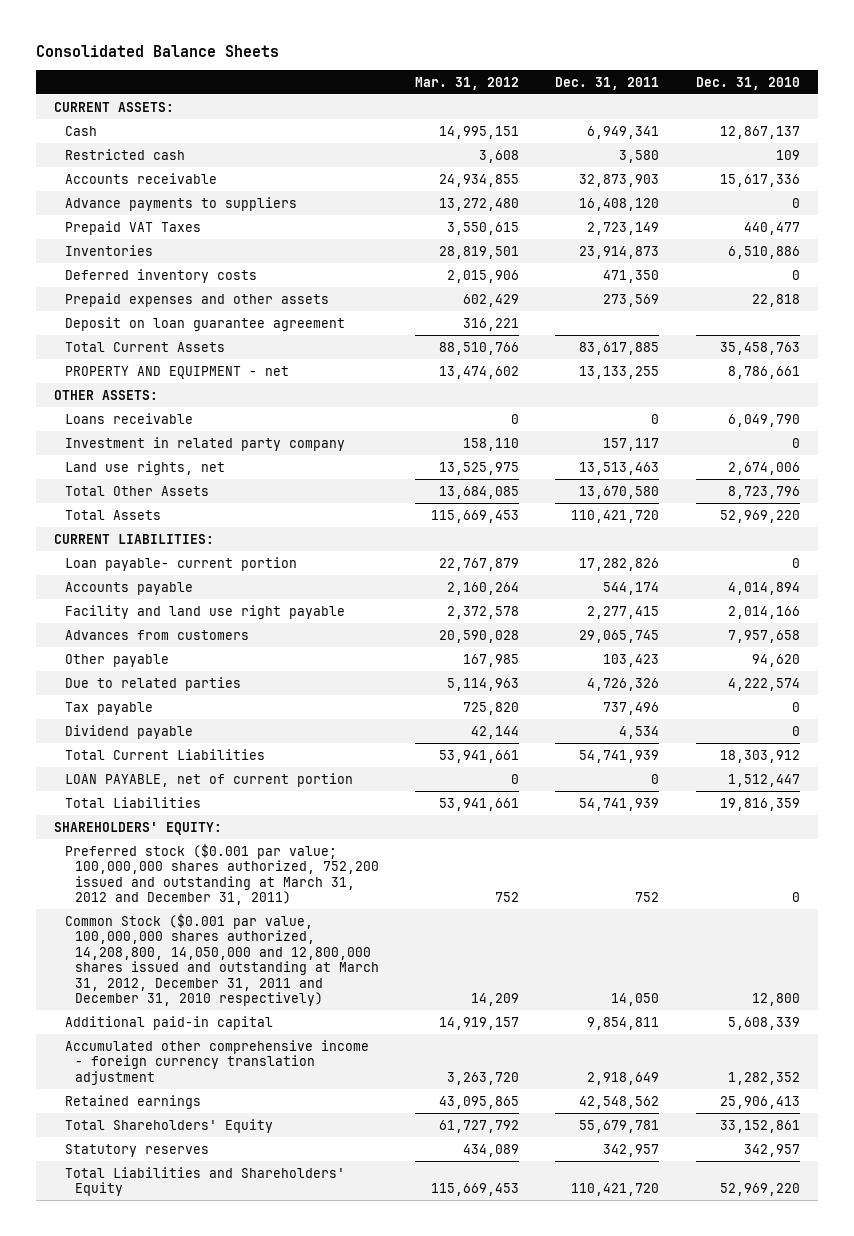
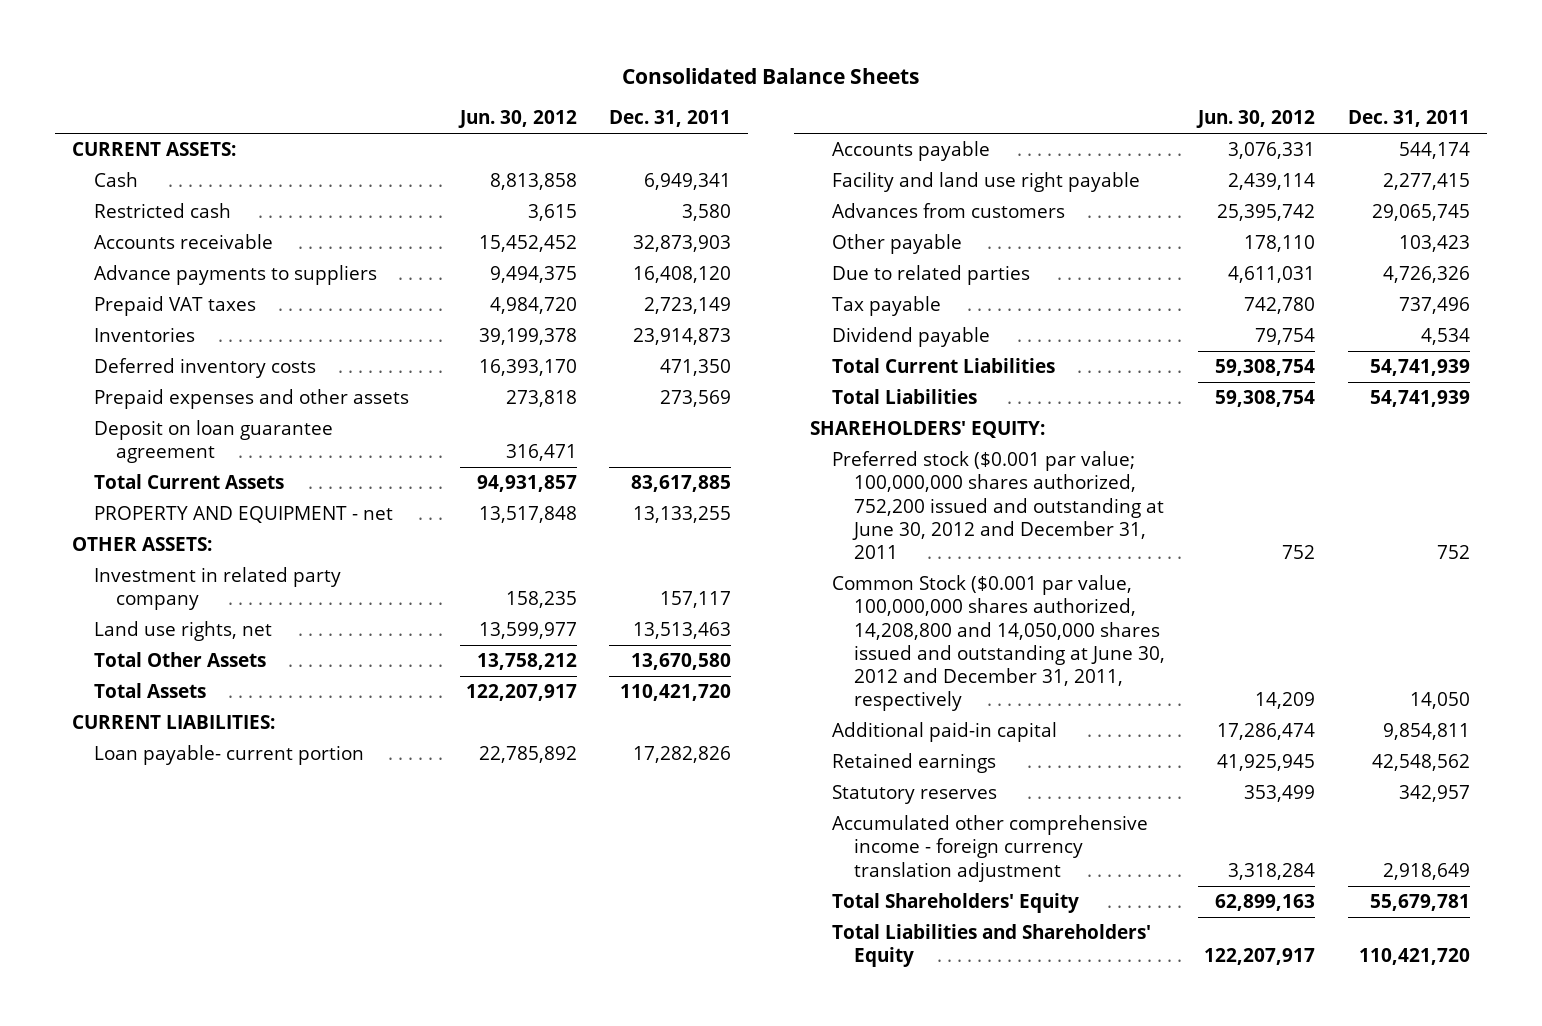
- | Mar. 31, 2012 | Dec. 31, 2011 | Dec. 31, 2010
+ | Jun. 30, 2012 | Dec. 31, 2011
- Prepaid VAT Taxes | 3,550,615 | 2,723,149 | 440,477
+ Prepaid VAT taxes | 4,984,720 | 2,723,149
- Loans receivable | 0 | 0 | 6,049,790
- LOAN PAYABLE, net of current portion | 0 | 0 | 1,512,447
- Preferred stock ($0.001 par value; 100,000,000 shares authorized, 752,200 issued and outstanding at March 31, 2012 and December 31, 2011) | 752 | 752 | 0
- Common Stock ($0.001 par value, 100,000,000 shares authorized, 14,208,800, 14,050,000 and 12,800,000 shares issued and outstanding at March 31, 2012, December 31, 2011 and December 31, 2010 respectively) | 14,209 | 14,050 | 12,800
+ Preferred stock ($0.001 par value; 100,000,000 shares authorized, 752,200 issued and outstanding at June 30, 2012 and December 31, 2011 | 752 | 752
+ Common Stock ($0.001 par value, 100,000,000 shares authorized, 14,208,800 and 14,050,000 shares issued and outstanding at June 30, 2012 and December 31, 2011, respectively | 14,209 | 14,050
moved down: Accumulated other comprehensive income - foreign currency translation adjustment | 3,318,284 | 2,918,649
moved down: Total Shareholders' Equity | 62,899,163 | 55,679,781

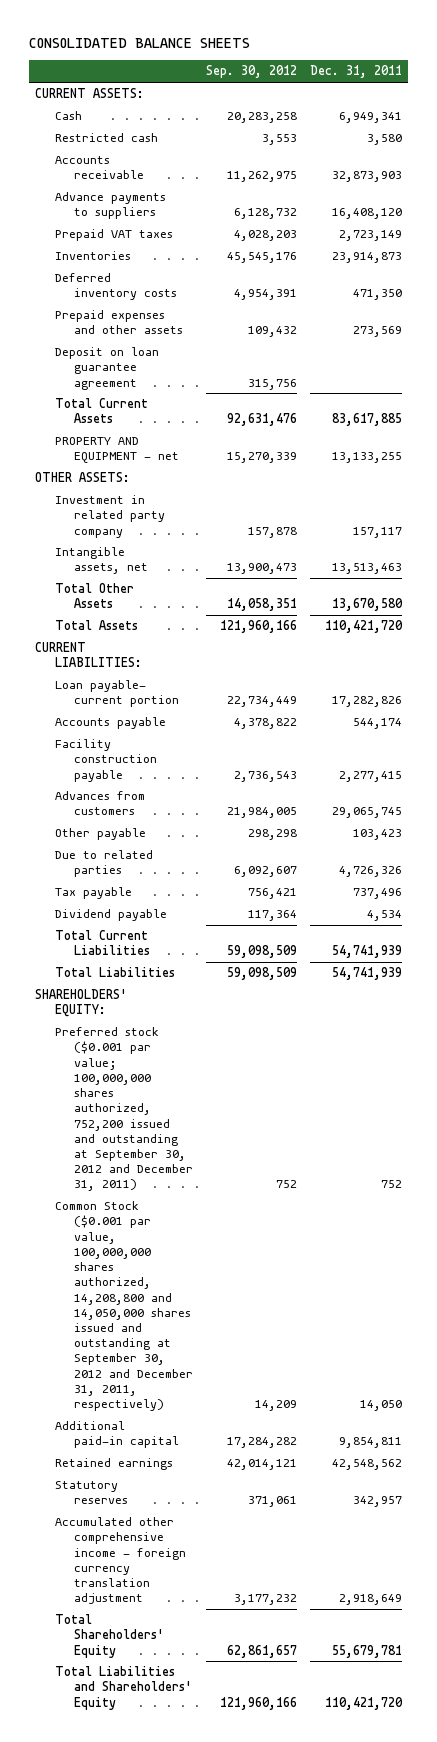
- Consolidated Balance Sheets
+ CONSOLIDATED BALANCE SHEETS
- | Jun. 30, 2012 | Dec. 31, 2011
+ | Sep. 30, 2012 | Dec. 31, 2011
- Land use rights, net | 13,599,977 | 13,513,463
+ Intangible assets, net | 13,900,473 | 13,513,463
- Facility and land use right payable | 2,439,114 | 2,277,415
+ Facility construction payable | 2,736,543 | 2,277,415
- Preferred stock ($0.001 par value; 100,000,000 shares authorized, 752,200 issued and outstanding at June 30, 2012 and December 31, 2011 | 752 | 752
- Common Stock ($0.001 par value, 100,000,000 shares authorized, 14,208,800 and 14,050,000 shares issued and outstanding at June 30, 2012 and December 31, 2011, respectively | 14,209 | 14,050
+ Preferred stock ($0.001 par value; 100,000,000 shares authorized, 752,200 issued and outstanding at September 30, 2012 and December 31, 2011) | 752 | 752
+ Common Stock ($0.001 par value, 100,000,000 shares authorized, 14,208,800 and 14,050,000 shares issued and outstanding at September 30, 2012 and December 31, 2011, respectively) | 14,209 | 14,050

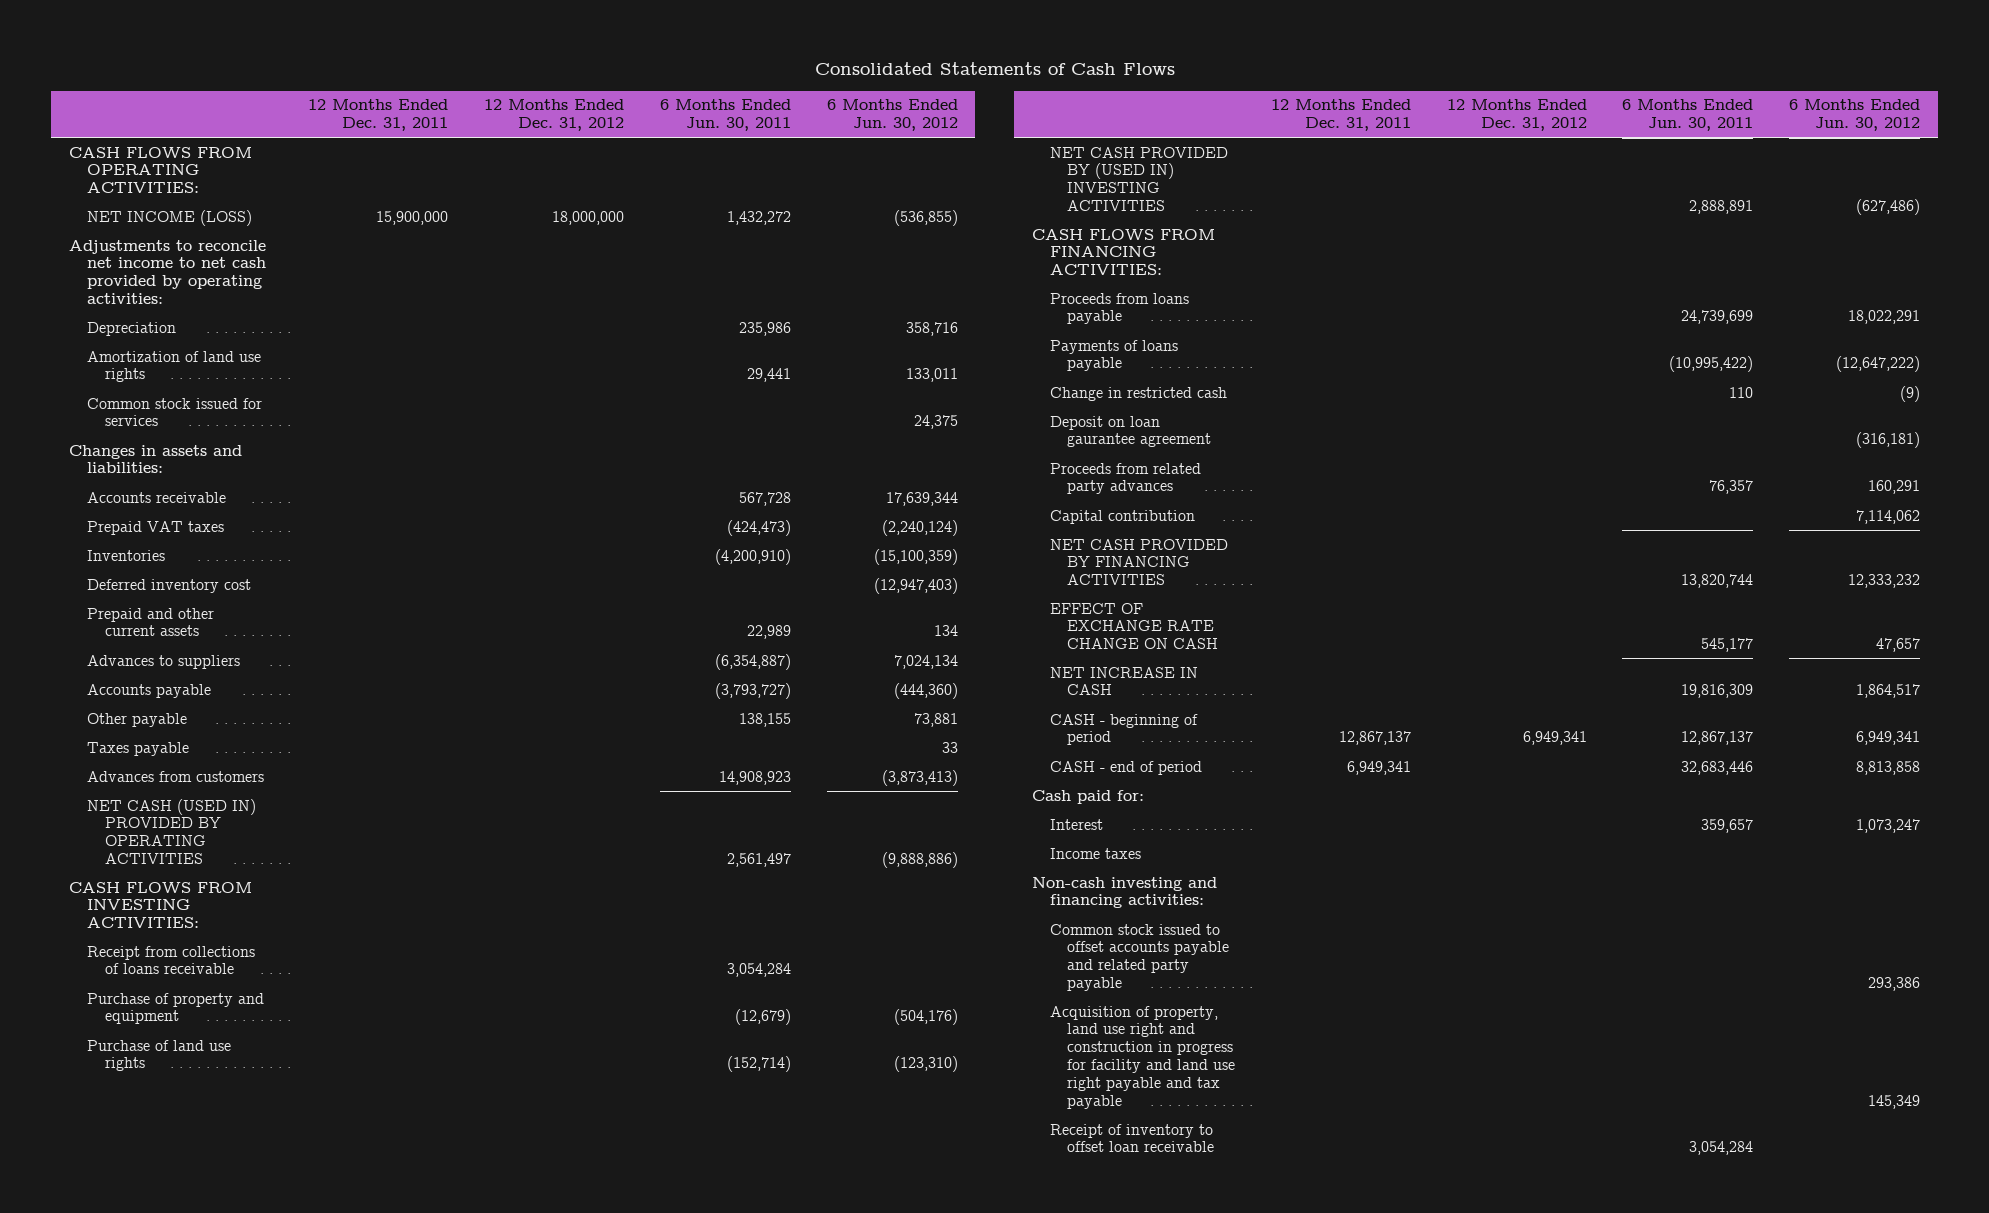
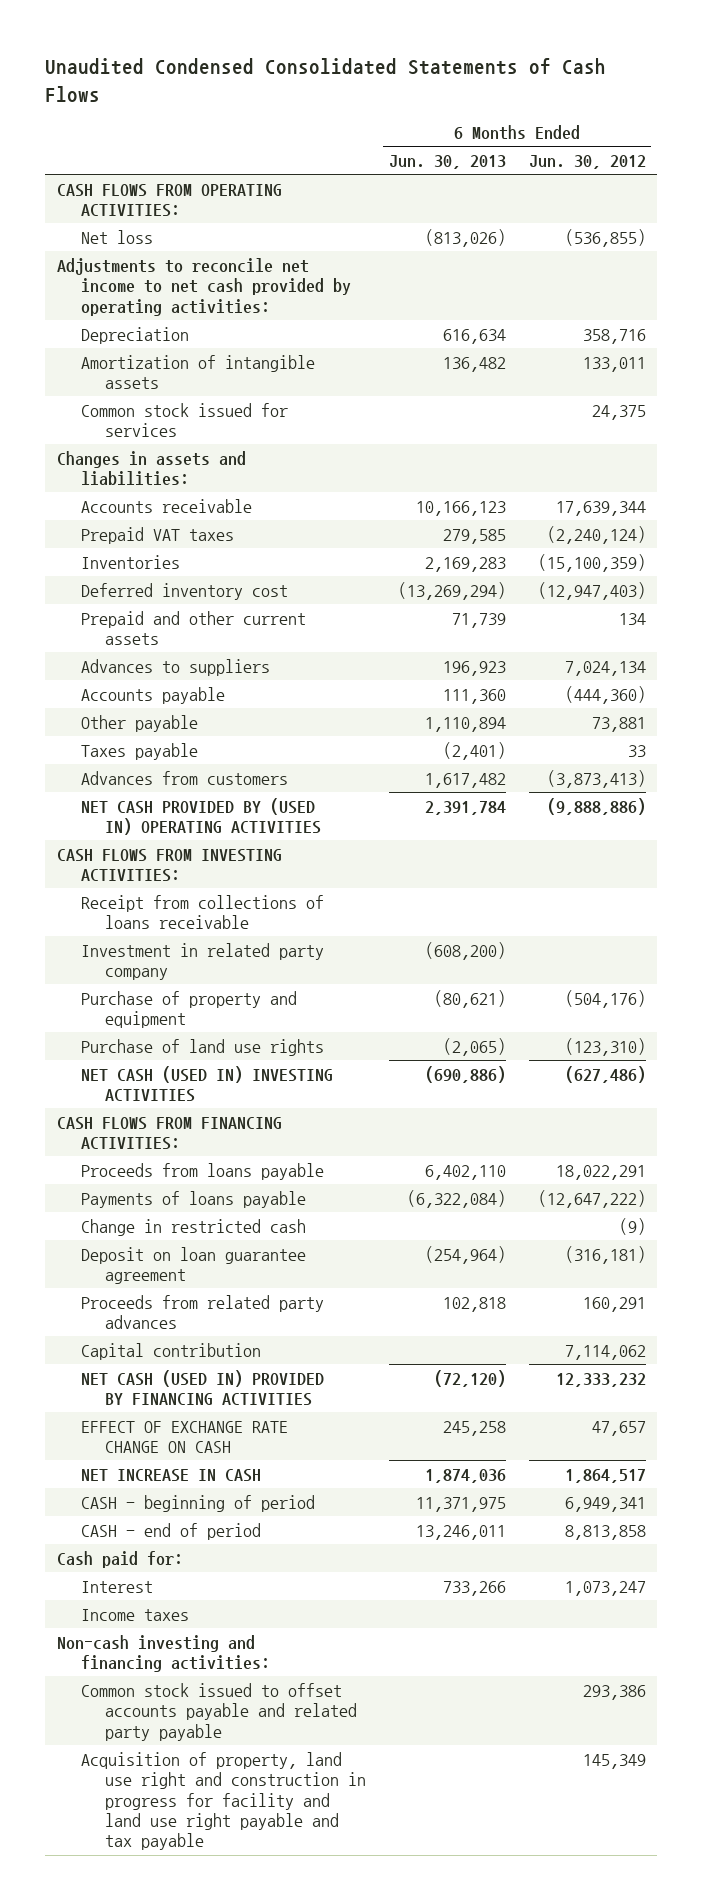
- Consolidated Statements of Cash Flows
+ Unaudited Condensed Consolidated Statements of Cash Flows
- | 12 Months Ended Dec. 31, 2011 | 12 Months Ended Dec. 31, 2012 | 6 Months Ended Jun. 30, 2011 | 6 Months Ended Jun. 30, 2012
+ | 6 Months Ended Jun. 30, 2013 | 6 Months Ended Jun. 30, 2012
- NET INCOME (LOSS) | 15,900,000 | 18,000,000 | 1,432,272 | (536,855)
+ Net loss | (813,026) | (536,855)
- Amortization of land use rights | | | 29,441 | 133,011
+ Amortization of intangible assets | 136,482 | 133,011
- NET CASH (USED IN) PROVIDED BY OPERATING ACTIVITIES | | | 2,561,497 | (9,888,886)
+ NET CASH PROVIDED BY (USED IN) OPERATING ACTIVITIES | 2,391,784 | (9,888,886)
+ Investment in related party company | (608,200) |
- NET CASH PROVIDED BY (USED IN) INVESTING ACTIVITIES | | | 2,888,891 | (627,486)
+ NET CASH (USED IN) INVESTING ACTIVITIES | (690,886) | (627,486)
- Deposit on loan gaurantee agreement | | | | (316,181)
+ Deposit on loan guarantee agreement | (254,964) | (316,181)
- NET CASH PROVIDED BY FINANCING ACTIVITIES | | | 13,820,744 | 12,333,232
+ NET CASH (USED IN) PROVIDED BY FINANCING ACTIVITIES | (72,120) | 12,333,232
- Receipt of inventory to offset loan receivable | | | 3,054,284 |

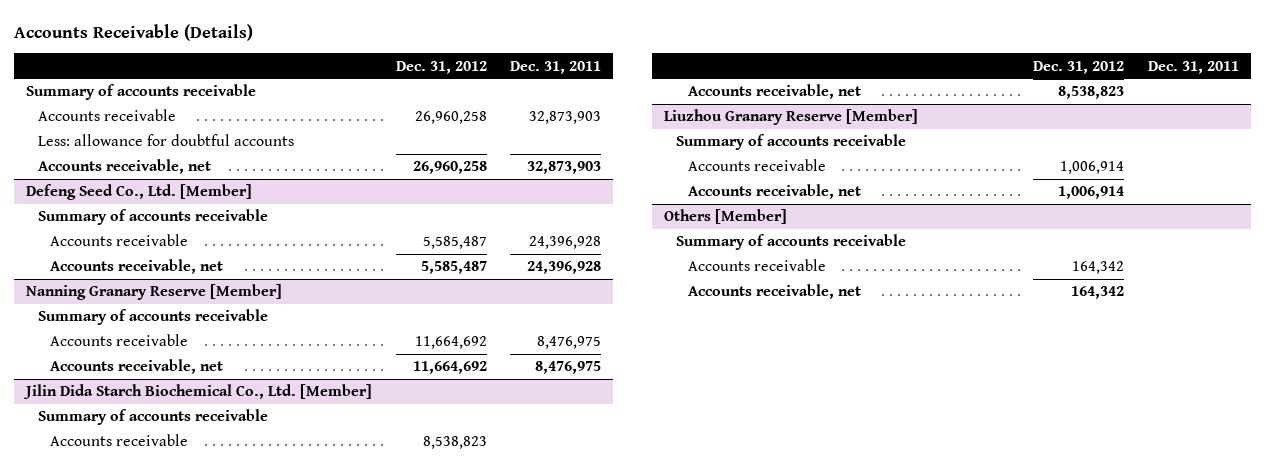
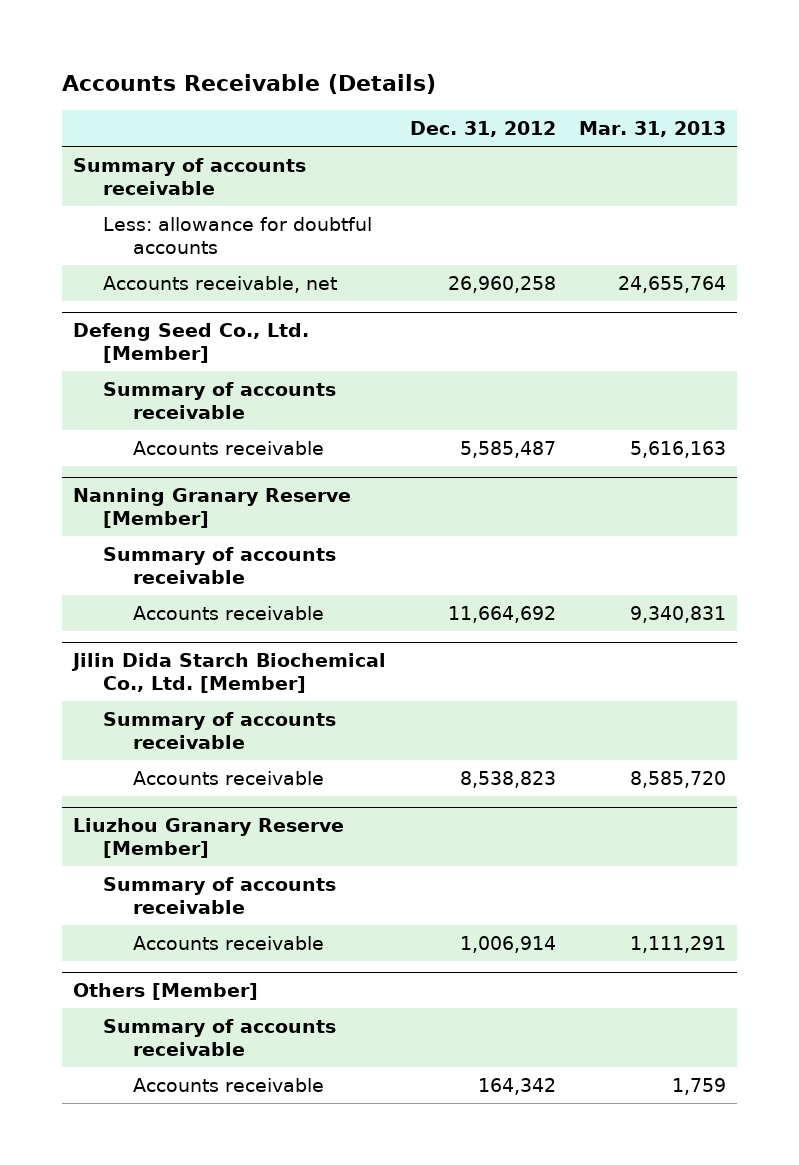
- | Dec. 31, 2012 | Dec. 31, 2011
+ | Dec. 31, 2012 | Mar. 31, 2013
- Accounts receivable | 26,960,258 | 32,873,903
@ Defeng Seed Co., Ltd. [Member]
- Accounts receivable, net | 5,585,487 | 24,396,928
@ Nanning Granary Reserve [Member]
- Accounts receivable, net | 11,664,692 | 8,476,975
@ Jilin Dida Starch Biochemical Co., Ltd. [Member]
- Accounts receivable, net | 8,538,823 |
@ Liuzhou Granary Reserve [Member]
- Accounts receivable, net | 1,006,914 |
@ Others [Member]
- Accounts receivable, net | 164,342 |

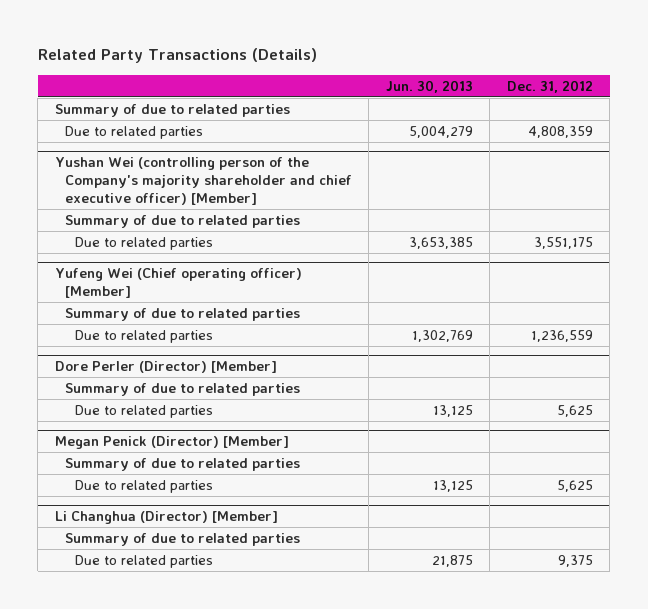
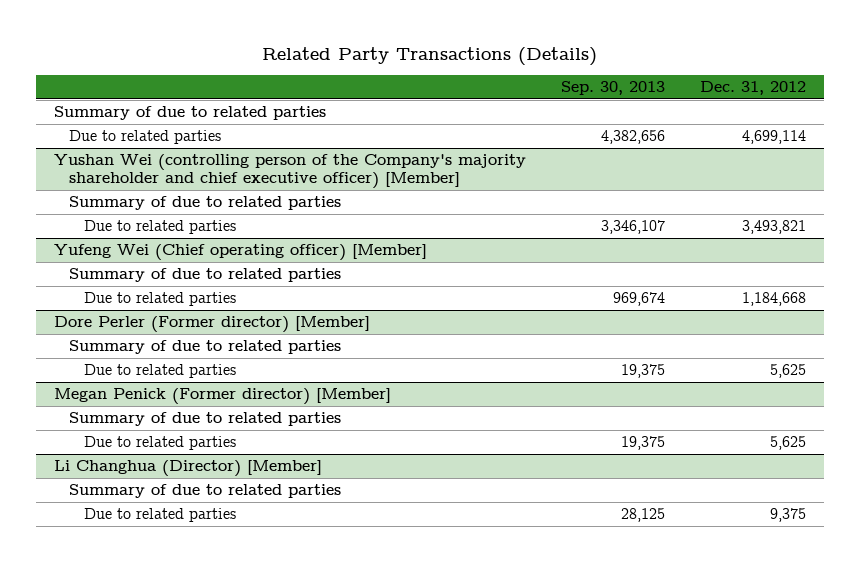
- | Jun. 30, 2013 | Dec. 31, 2012
+ | Sep. 30, 2013 | Dec. 31, 2012
- Due to related parties | 5,004,279 | 4,808,359
+ Due to related parties | 4,382,656 | 4,699,114
@ Yushan Wei (controlling person of the Company's majority shareholder and chief executive officer) [Member]
- Due to related parties | 3,653,385 | 3,551,175
+ Due to related parties | 3,346,107 | 3,493,821
@ Yufeng Wei (Chief operating officer) [Member]
- Due to related parties | 1,302,769 | 1,236,559
- Dore Perler (Director) [Member]
@ Yufeng Wei (Chief operating officer) [Member]
+ Due to related parties | 969,674 | 1,184,668
+ Dore Perler (Former director) [Member]
- Megan Penick (Director) [Member]
+ Megan Penick (Former director) [Member]

